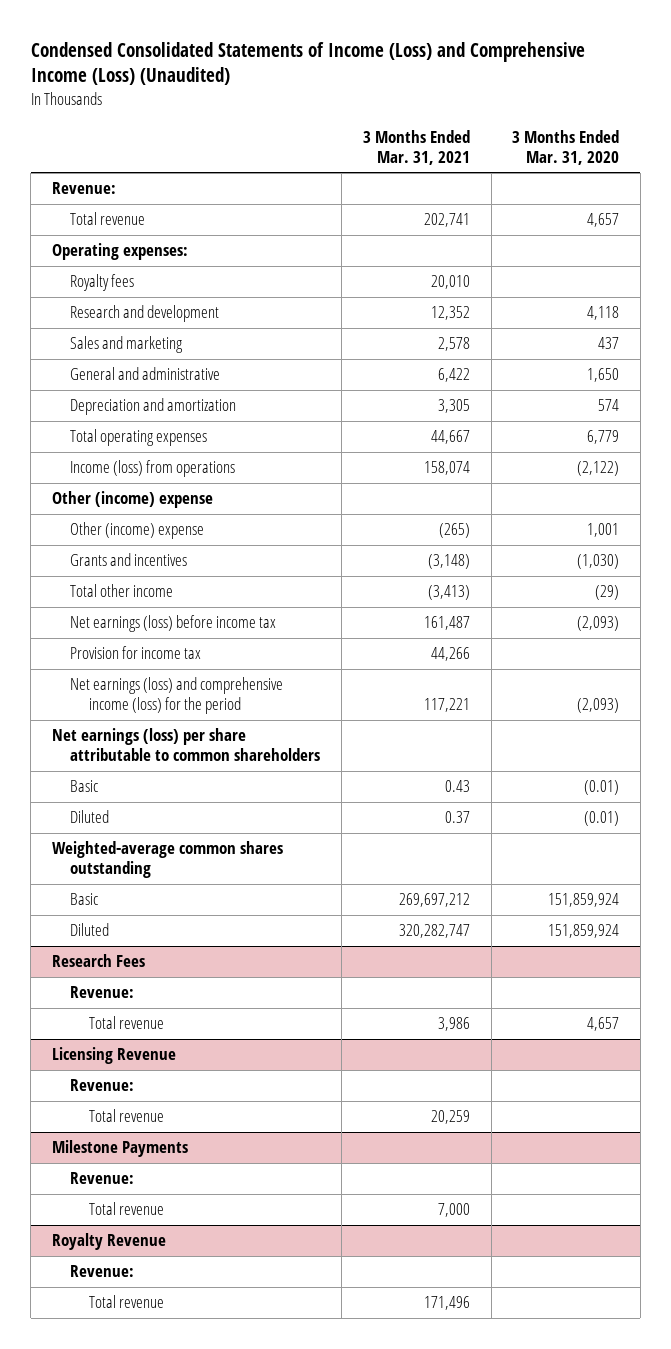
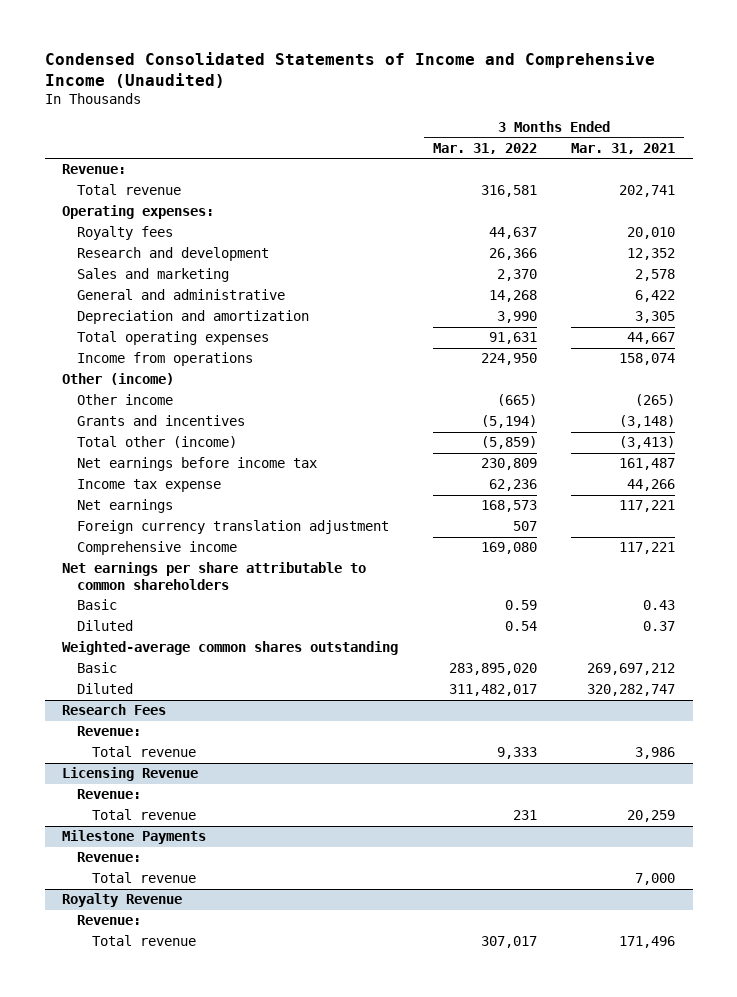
- Condensed Consolidated Statements of Income (Loss) and Comprehensive Income (Loss) (Unaudited)
+ Condensed Consolidated Statements of Income and Comprehensive Income (Unaudited)
- | 3 Months Ended Mar. 31, 2021 | 3 Months Ended Mar. 31, 2020
+ | 3 Months Ended Mar. 31, 2022 | 3 Months Ended Mar. 31, 2021
- Income (loss) from operations | 158,074 | (2,122)
- Other (income) expense
- Other (income) expense | (265) | 1,001
+ Income from operations | 224,950 | 158,074
+ Other (income)
+ Other income | (665) | (265)
- Total other income | (3,413) | (29)
- Net earnings (loss) before income tax | 161,487 | (2,093)
- Provision for income tax | 44,266 |
- Net earnings (loss) and comprehensive income (loss) for the period | 117,221 | (2,093)
- Net earnings (loss) per share attributable to common shareholders
+ Total other (income) | (5,859) | (3,413)
+ Net earnings before income tax | 230,809 | 161,487
+ Income tax expense | 62,236 | 44,266
+ Net earnings | 168,573 | 117,221
+ Foreign currency translation adjustment | 507 |
+ Comprehensive income | 169,080 | 117,221
+ Net earnings per share attributable to common shareholders

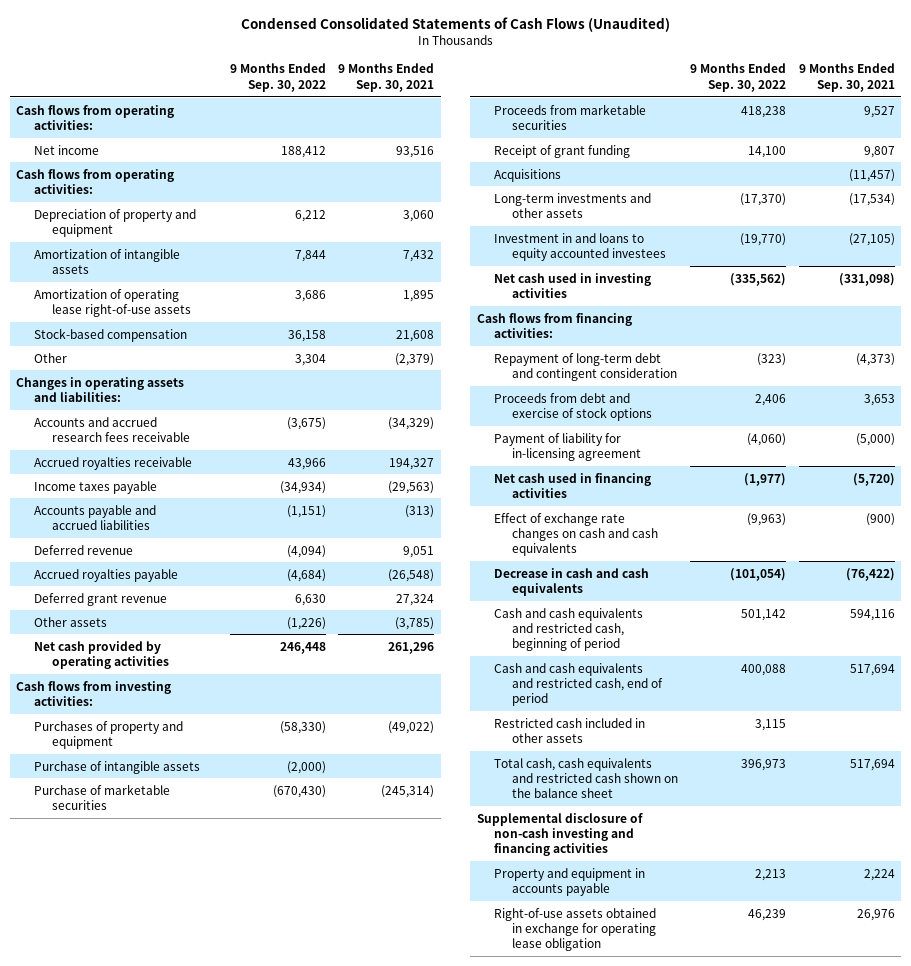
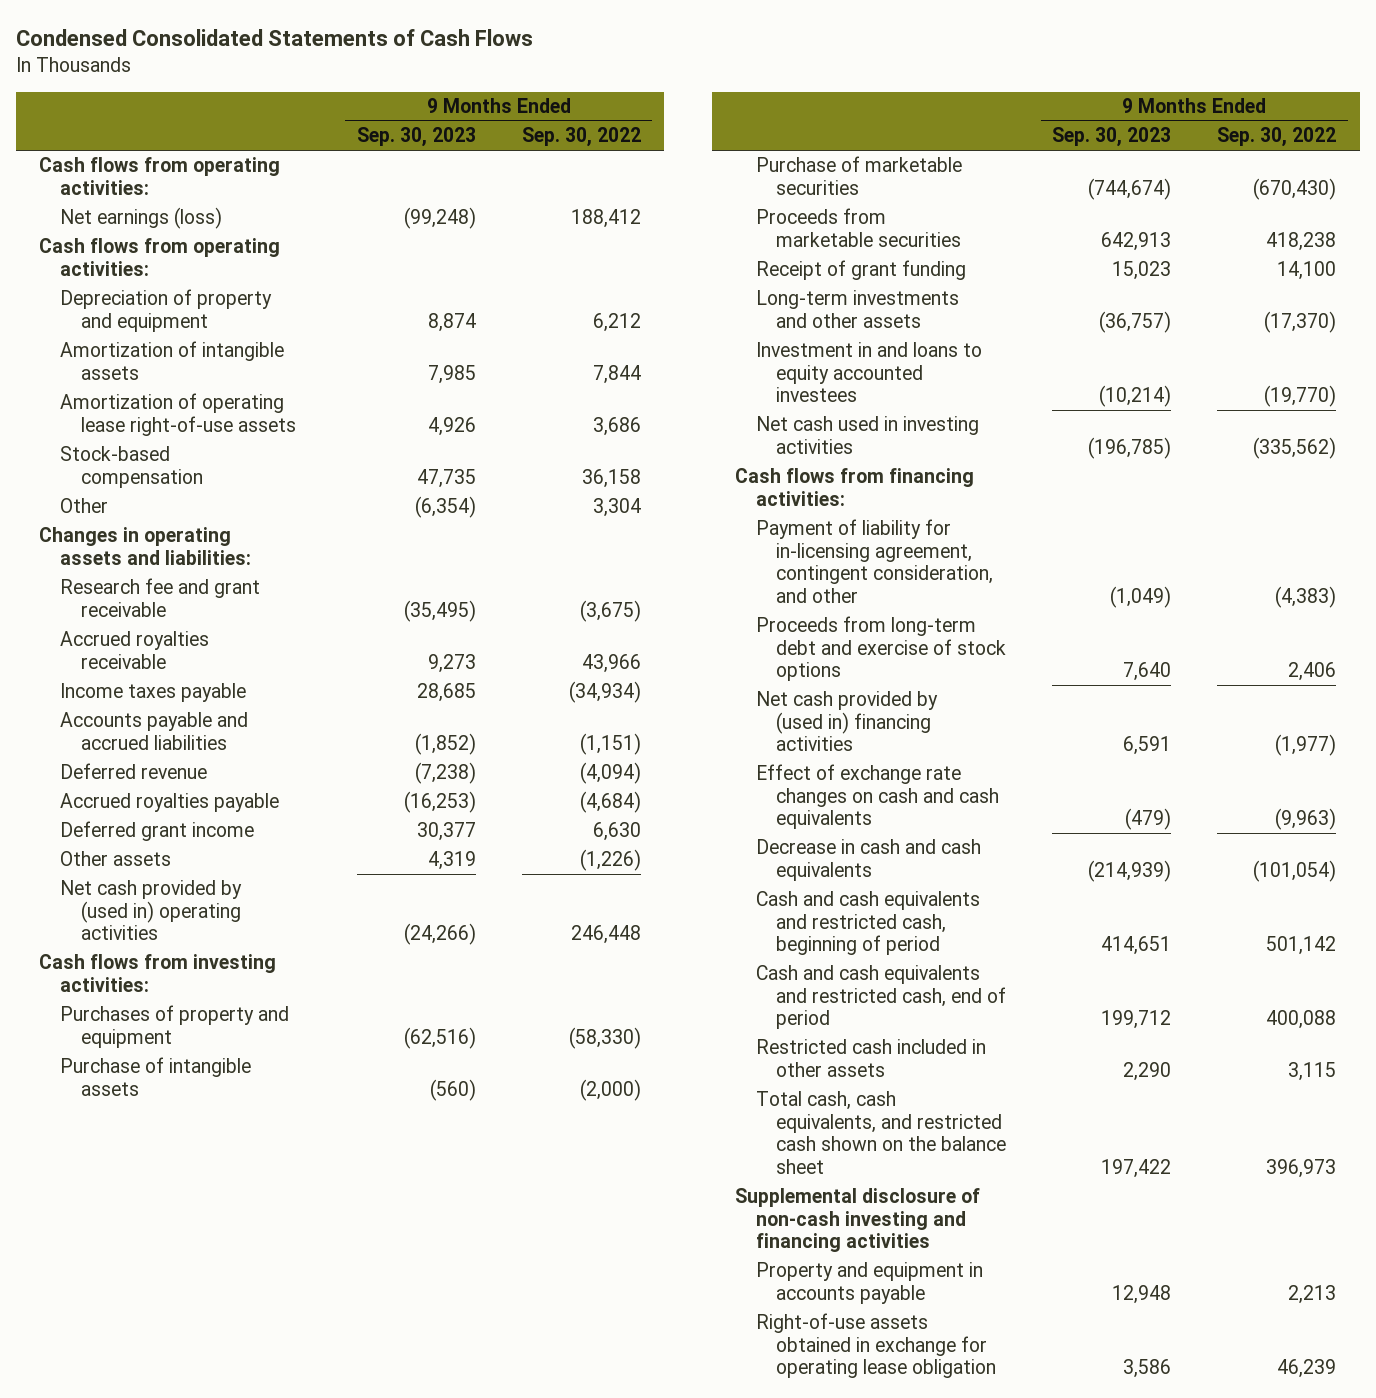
- Condensed Consolidated Statements of Cash Flows (Unaudited)
+ Condensed Consolidated Statements of Cash Flows
- | 9 Months Ended Sep. 30, 2022 | 9 Months Ended Sep. 30, 2021
+ | 9 Months Ended Sep. 30, 2023 | 9 Months Ended Sep. 30, 2022
- Net income | 188,412 | 93,516
+ Net earnings (loss) | (99,248) | 188,412
- Accounts and accrued research fees receivable | (3,675) | (34,329)
+ Research fee and grant receivable | (35,495) | (3,675)
- Deferred grant revenue | 6,630 | 27,324
+ Deferred grant income | 30,377 | 6,630
- Net cash provided by operating activities | 246,448 | 261,296
+ Net cash provided by (used in) operating activities | (24,266) | 246,448
- Acquisitions | | (11,457)
- Repayment of long-term debt and contingent consideration | (323) | (4,373)
- Proceeds from debt and exercise of stock options | 2,406 | 3,653
- Payment of liability for in-licensing agreement | (4,060) | (5,000)
- Net cash used in financing activities | (1,977) | (5,720)
+ Payment of liability for in-licensing agreement, contingent consideration, and other | (1,049) | (4,383)
+ Proceeds from long-term debt and exercise of stock options | 7,640 | 2,406
+ Net cash provided by (used in) financing activities | 6,591 | (1,977)
- Total cash, cash equivalents and restricted cash shown on the balance sheet | 396,973 | 517,694
+ Total cash, cash equivalents, and restricted cash shown on the balance sheet | 197,422 | 396,973

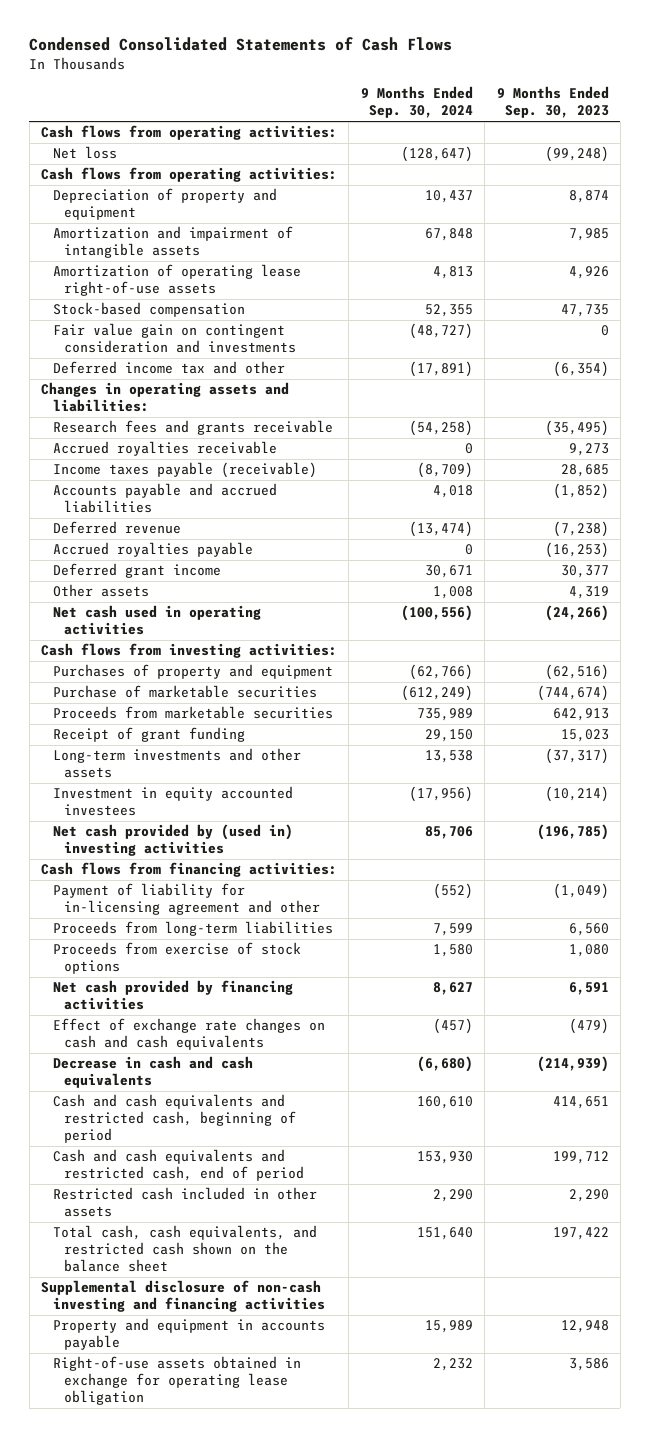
- | 9 Months Ended Sep. 30, 2023 | 9 Months Ended Sep. 30, 2022
+ | 9 Months Ended Sep. 30, 2024 | 9 Months Ended Sep. 30, 2023
- Net earnings (loss) | (99,248) | 188,412
+ Net loss | (128,647) | (99,248)
- Amortization of intangible assets | 7,985 | 7,844
+ Amortization and impairment of intangible assets | 67,848 | 7,985
- Other | (6,354) | 3,304
+ Fair value gain on contingent consideration and investments | (48,727) | 0
+ Deferred income tax and other | (17,891) | (6,354)
- Research fee and grant receivable | (35,495) | (3,675)
+ Research fees and grants receivable | (54,258) | (35,495)
- Income taxes payable | 28,685 | (34,934)
+ Income taxes payable (receivable) | (8,709) | 28,685
- Net cash provided by (used in) operating activities | (24,266) | 246,448
+ Net cash used in operating activities | (100,556) | (24,266)
- Purchase of intangible assets | (560) | (2,000)
- Long-term investments and other assets | (36,757) | (17,370)
- Investment in and loans to equity accounted investees | (10,214) | (19,770)
- Net cash used in investing activities | (196,785) | (335,562)
+ Long-term investments and other assets | 13,538 | (37,317)
+ Investment in equity accounted investees | (17,956) | (10,214)
+ Net cash provided by (used in) investing activities | 85,706 | (196,785)
- Payment of liability for in-licensing agreement, contingent consideration, and other | (1,049) | (4,383)
- Proceeds from long-term debt and exercise of stock options | 7,640 | 2,406
- Net cash provided by (used in) financing activities | 6,591 | (1,977)
+ Payment of liability for in-licensing agreement and other | (552) | (1,049)
+ Proceeds from long-term liabilities | 7,599 | 6,560
+ Proceeds from exercise of stock options | 1,580 | 1,080
+ Net cash provided by financing activities | 8,627 | 6,591

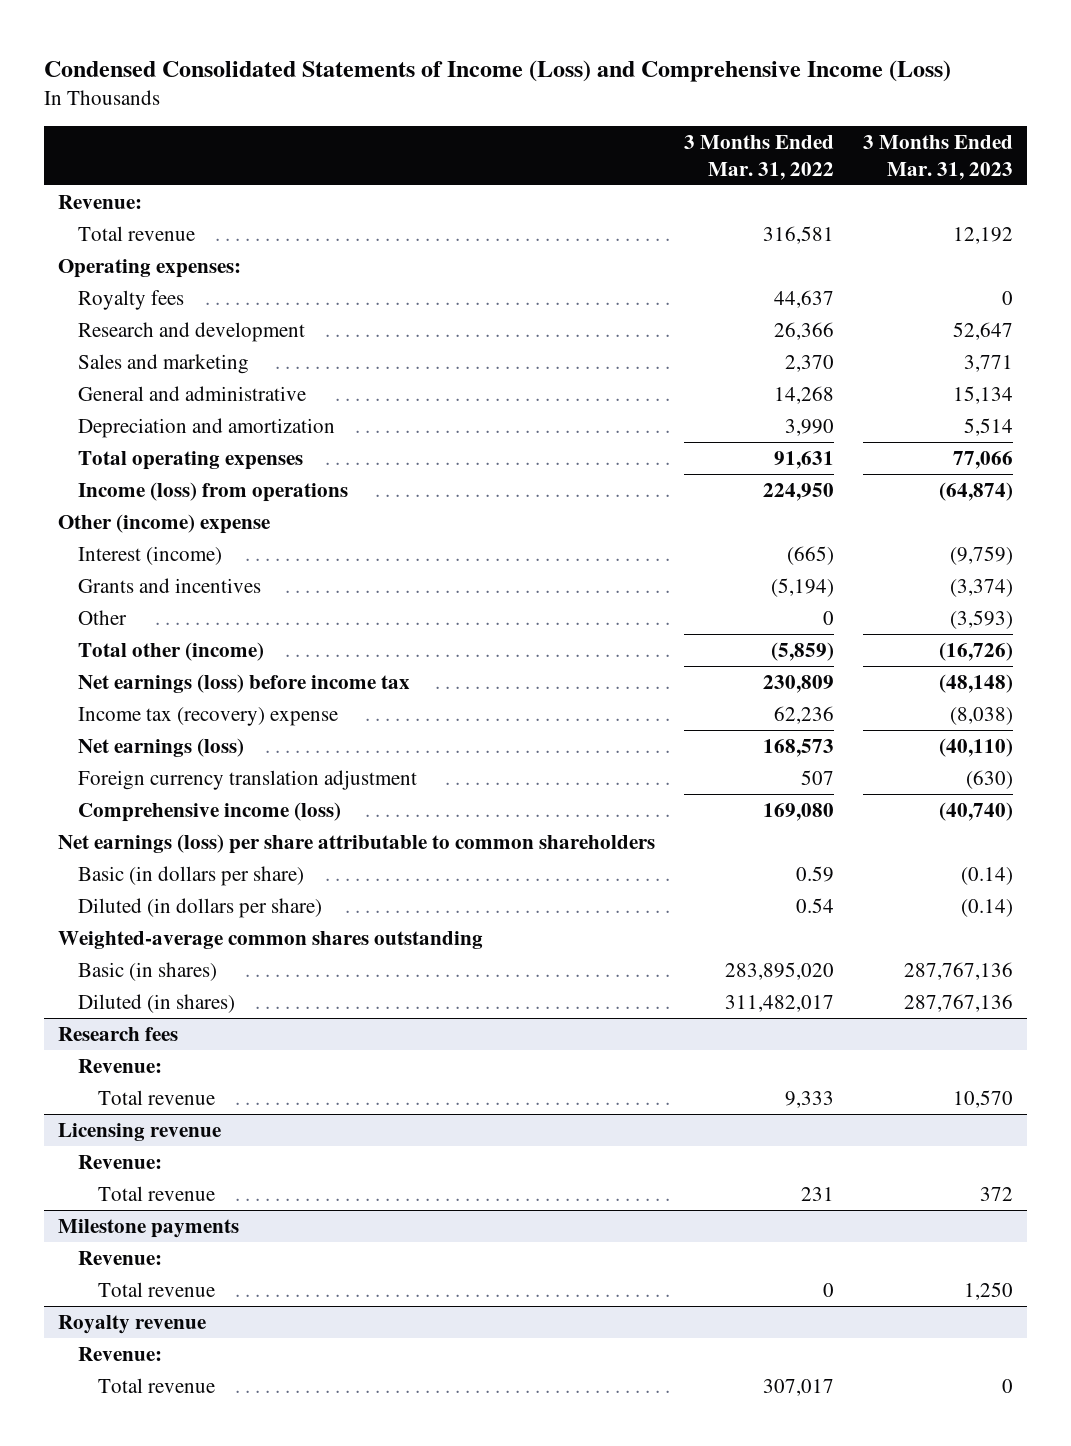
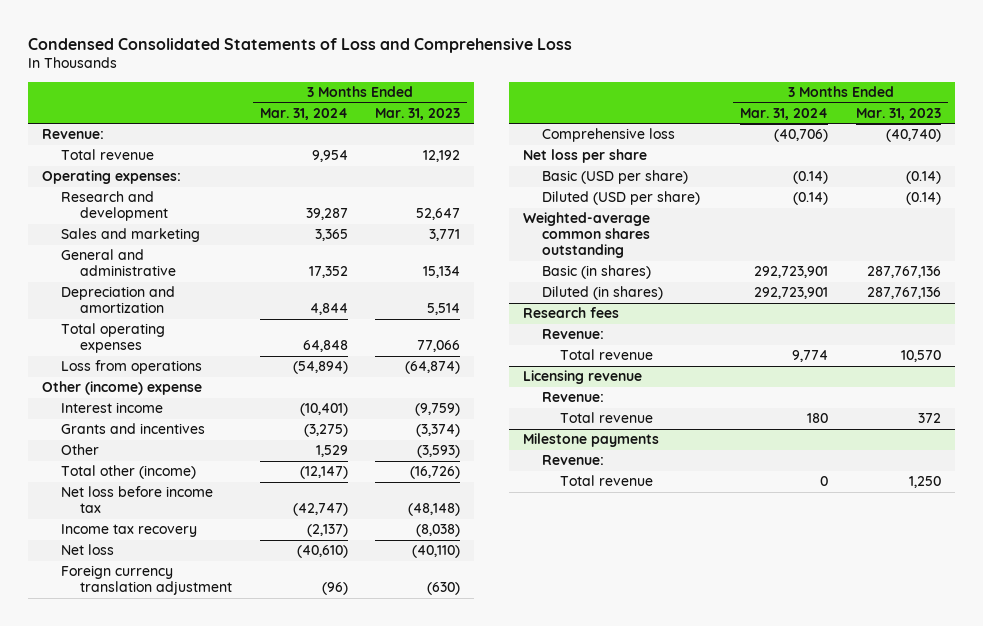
- Condensed Consolidated Statements of Income (Loss) and Comprehensive Income (Loss)
+ Condensed Consolidated Statements of Loss and Comprehensive Loss
- | 3 Months Ended Mar. 31, 2022 | 3 Months Ended Mar. 31, 2023
+ | 3 Months Ended Mar. 31, 2024 | 3 Months Ended Mar. 31, 2023
- Royalty fees | 44,637 | 0
- Income (loss) from operations | 224,950 | (64,874)
+ Loss from operations | (54,894) | (64,874)
- Interest (income) | (665) | (9,759)
+ Interest income | (10,401) | (9,759)
- Net earnings (loss) before income tax | 230,809 | (48,148)
- Income tax (recovery) expense | 62,236 | (8,038)
- Net earnings (loss) | 168,573 | (40,110)
+ Net loss before income tax | (42,747) | (48,148)
+ Income tax recovery | (2,137) | (8,038)
+ Net loss | (40,610) | (40,110)
- Comprehensive income (loss) | 169,080 | (40,740)
- Net earnings (loss) per share attributable to common shareholders
- Basic (in dollars per share) | 0.59 | (0.14)
- Diluted (in dollars per share) | 0.54 | (0.14)
+ Comprehensive loss | (40,706) | (40,740)
+ Net loss per share
+ Basic (USD per share) | (0.14) | (0.14)
+ Diluted (USD per share) | (0.14) | (0.14)
- Royalty revenue
- Revenue:
- Total revenue | 307,017 | 0

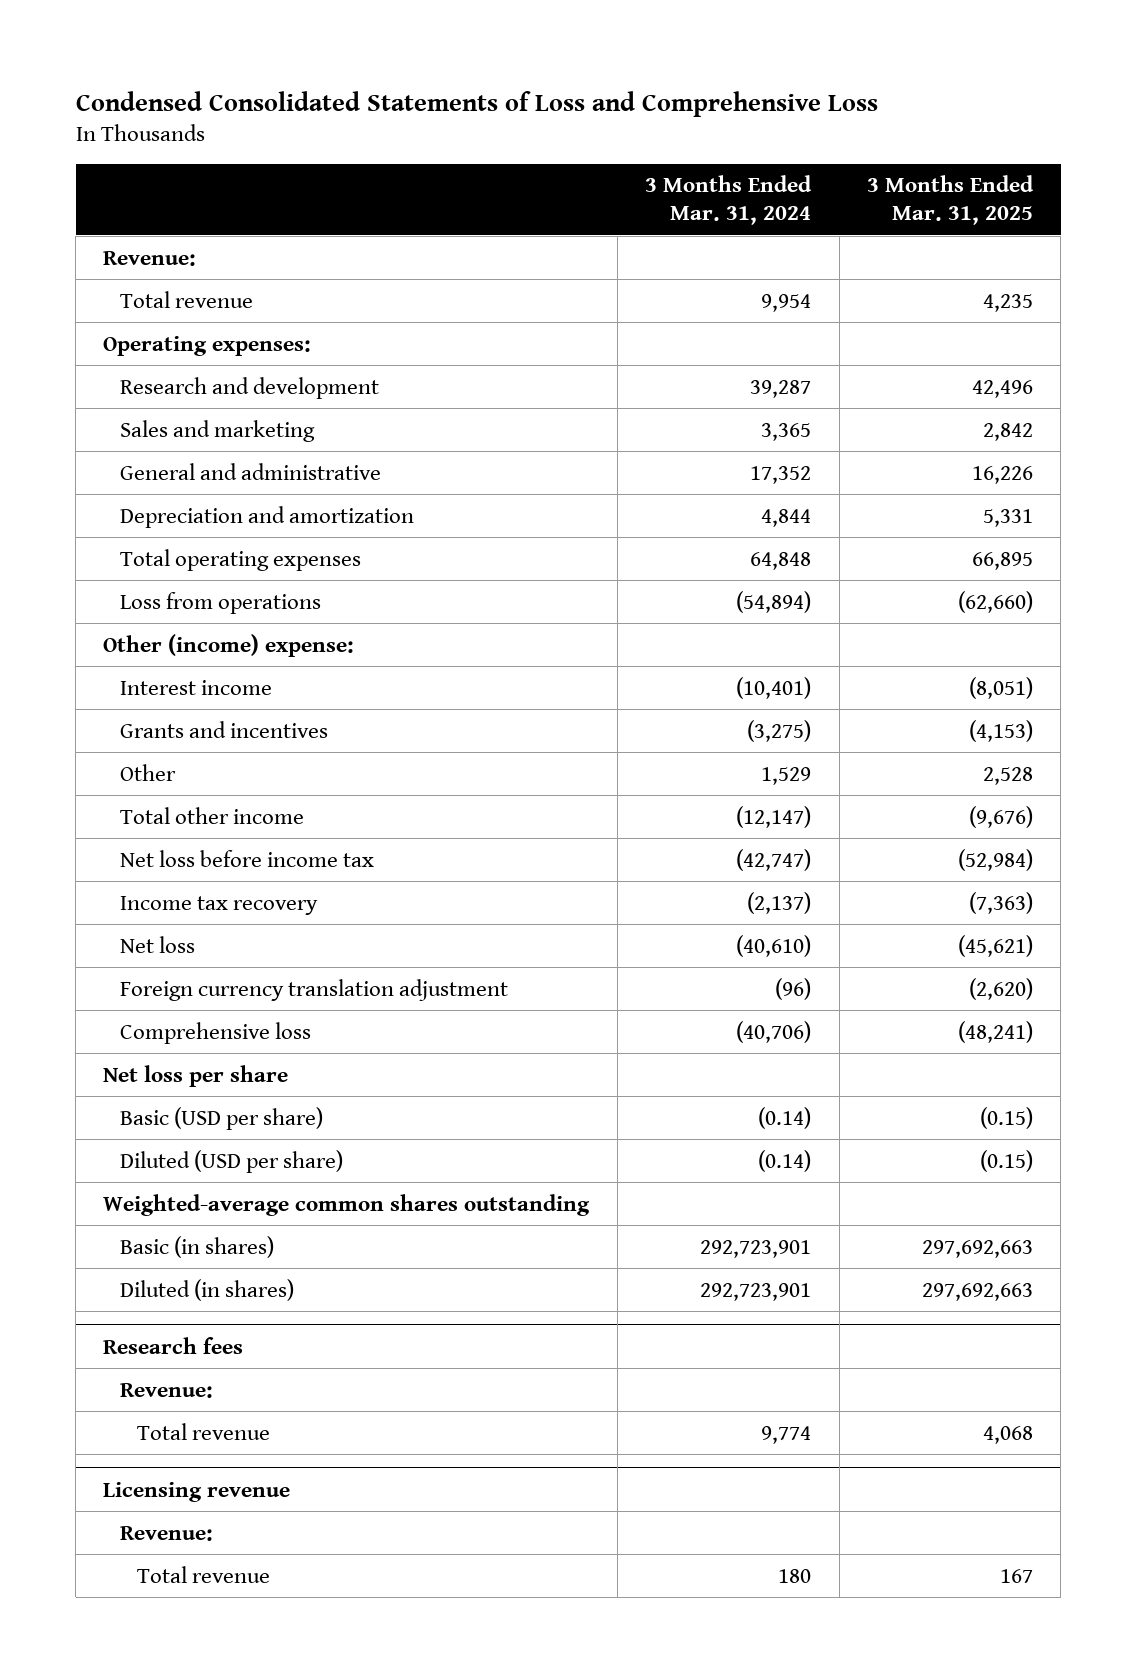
- | 3 Months Ended Mar. 31, 2024 | 3 Months Ended Mar. 31, 2023
+ | 3 Months Ended Mar. 31, 2024 | 3 Months Ended Mar. 31, 2025
- Other (income) expense
+ Other (income) expense:
- Total other (income) | (12,147) | (16,726)
+ Total other income | (12,147) | (9,676)
- Milestone payments
- Revenue:
- Total revenue | 0 | 1,250

